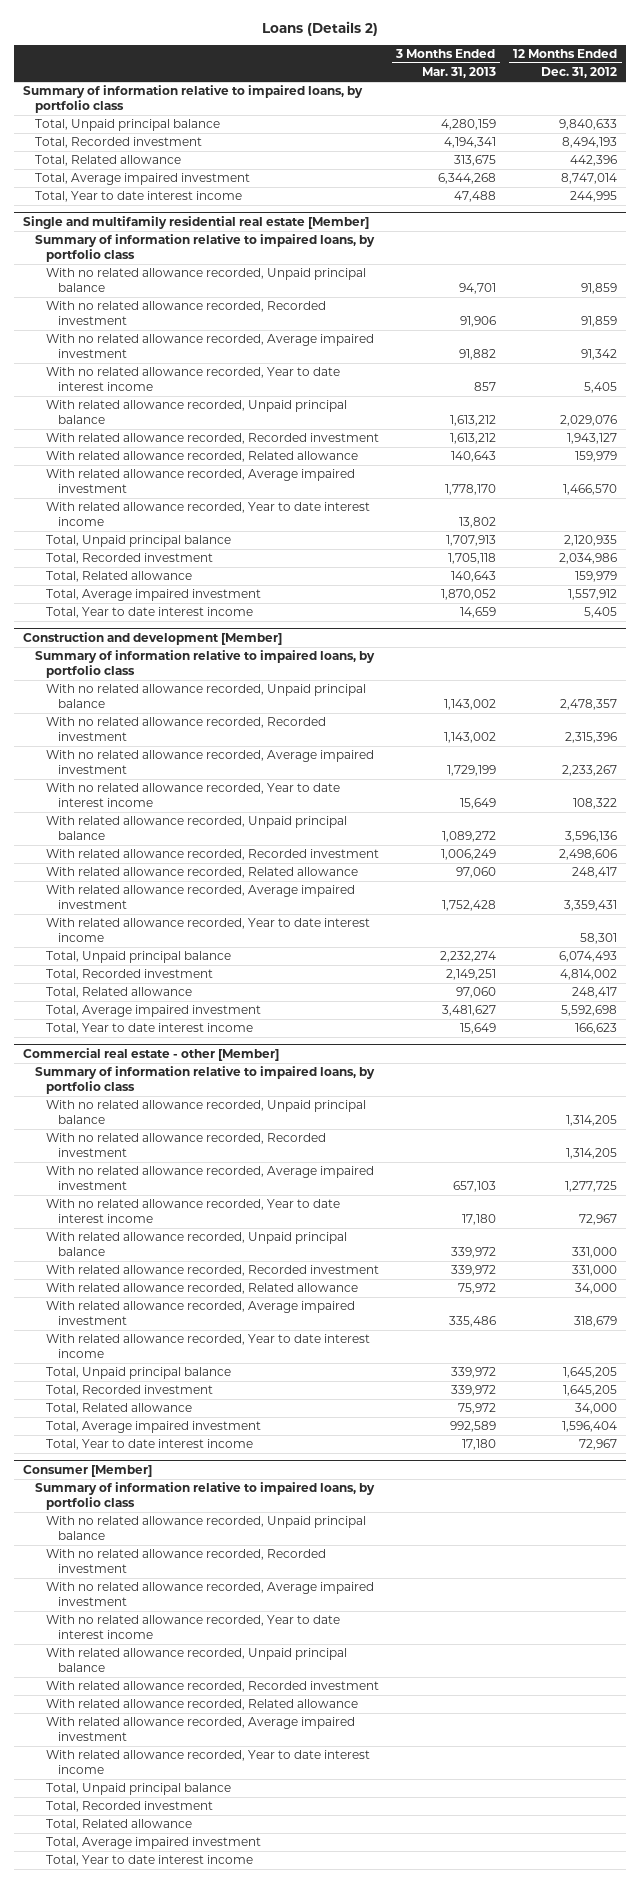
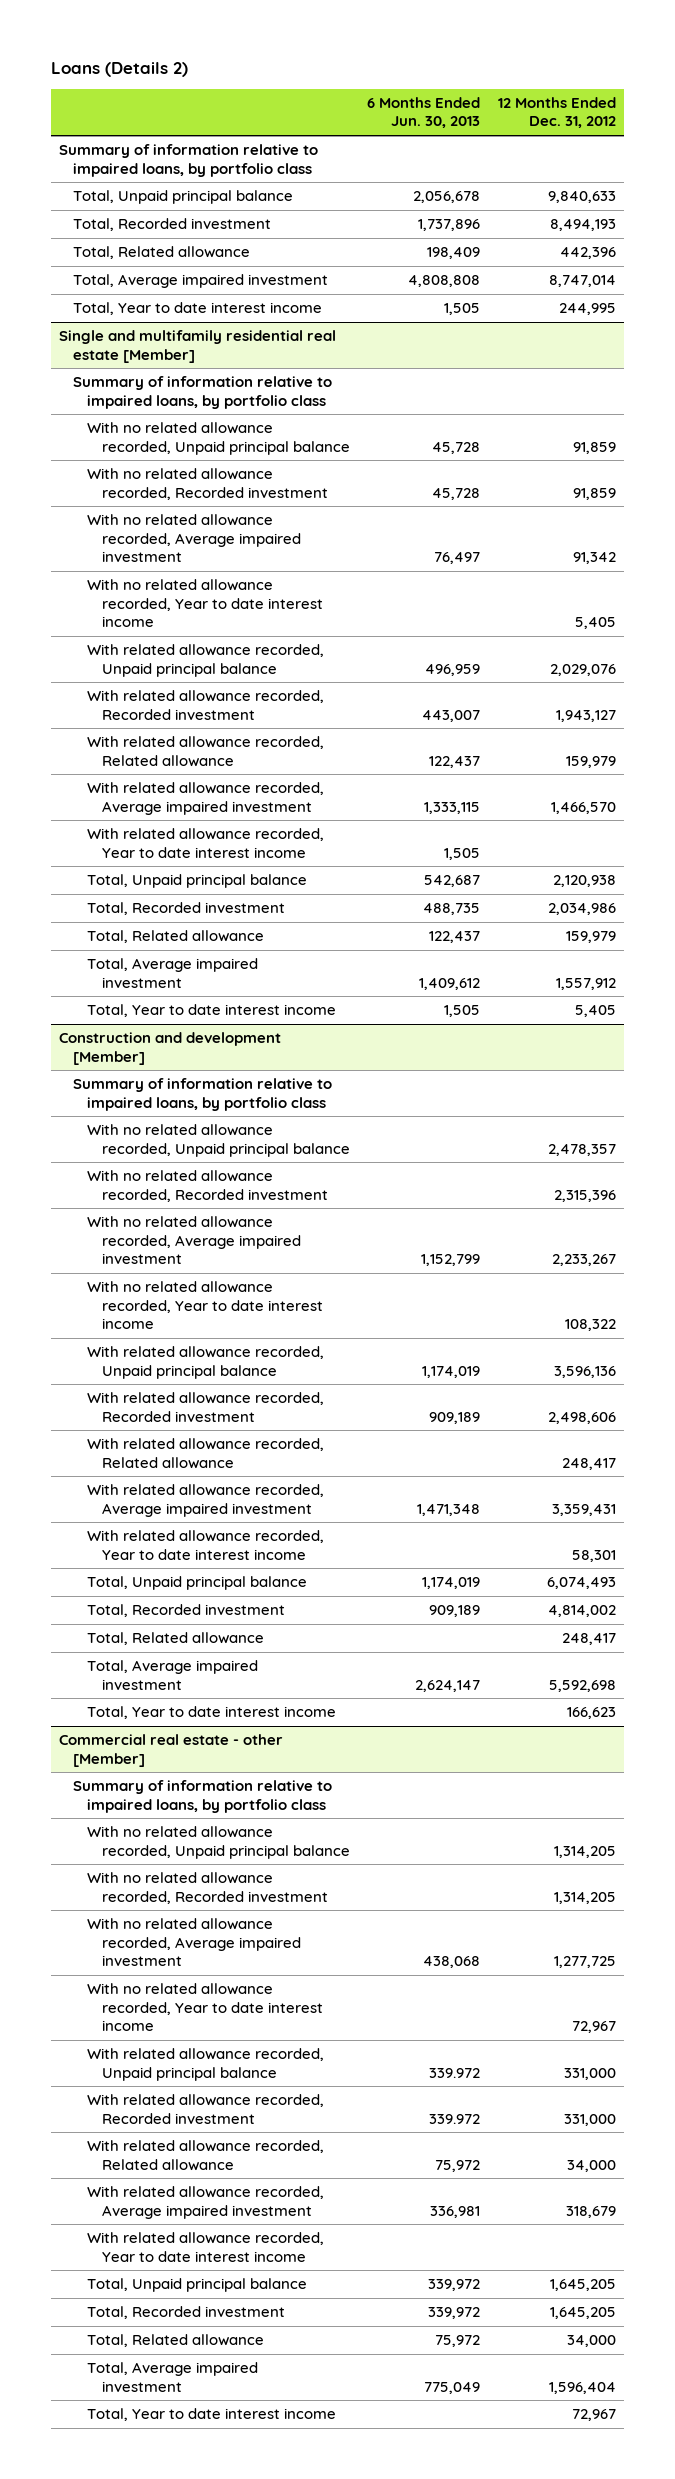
- | 3 Months Ended Mar. 31, 2013 | 12 Months Ended Dec. 31, 2012
+ | 6 Months Ended Jun. 30, 2013 | 12 Months Ended Dec. 31, 2012
@ Single and multifamily residential real estate [Member]
- Total, Unpaid principal balance | 1,707,913 | 2,120,935
+ Total, Unpaid principal balance | 542,687 | 2,120,938
- Consumer [Member]
- Summary of information relative to impaired loans, by portfolio class
- With no related allowance recorded, Unpaid principal balance
- With no related allowance recorded, Recorded investment
- With no related allowance recorded, Average impaired investment
- With no related allowance recorded, Year to date interest income
- With related allowance recorded, Unpaid principal balance
- With related allowance recorded, Recorded investment
- With related allowance recorded, Related allowance
- With related allowance recorded, Average impaired investment
- With related allowance recorded, Year to date interest income
- Total, Unpaid principal balance
- Total, Recorded investment
- Total, Related allowance
- Total, Average impaired investment
- Total, Year to date interest income

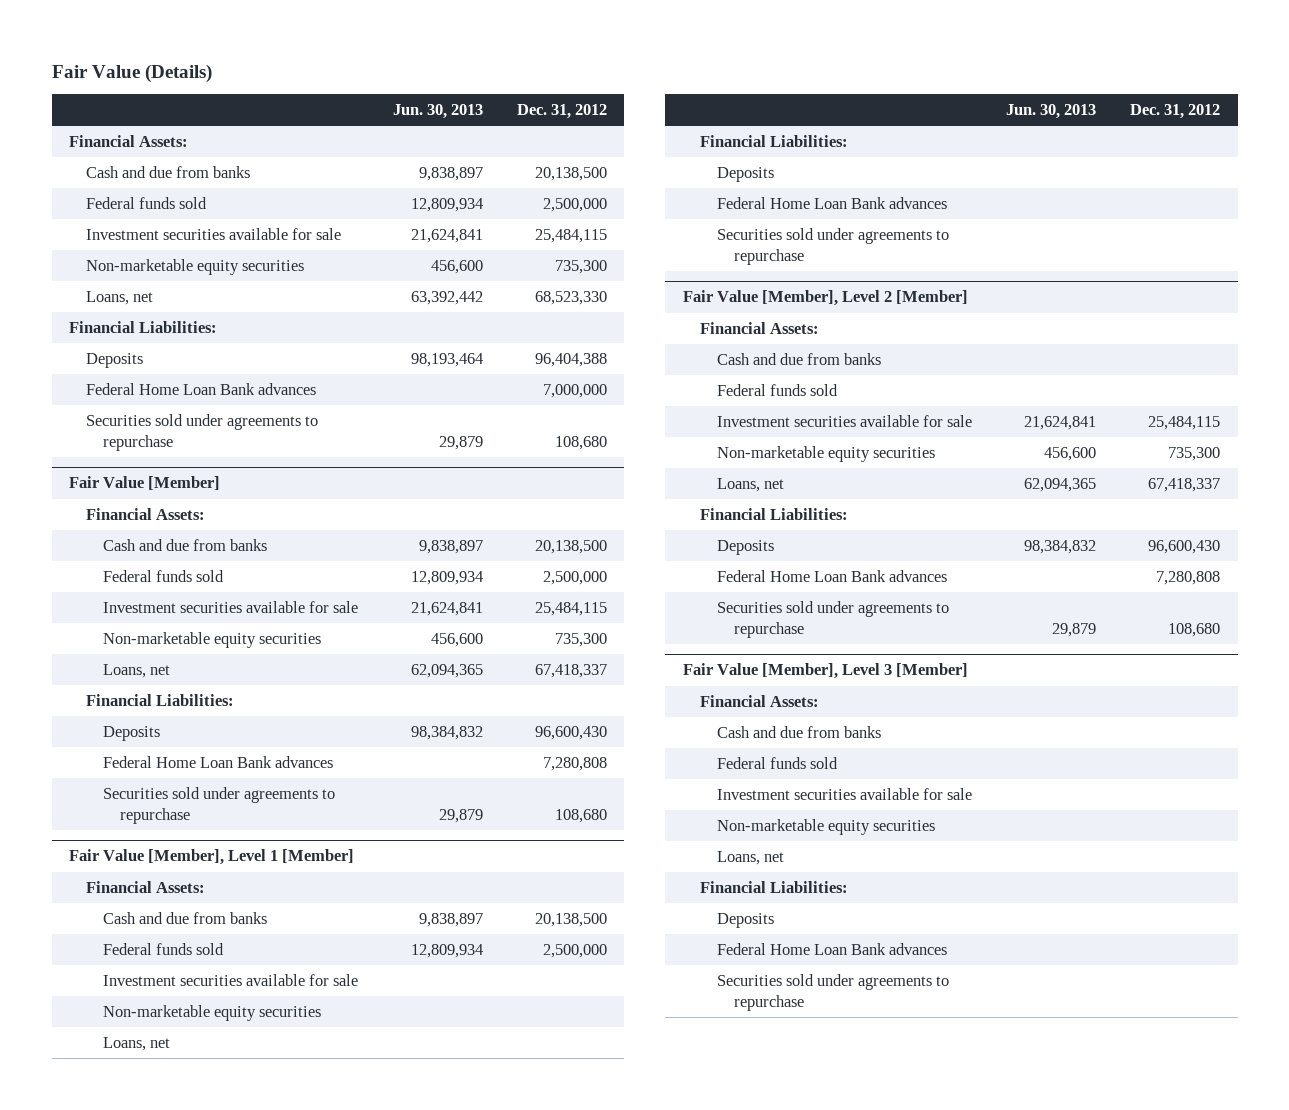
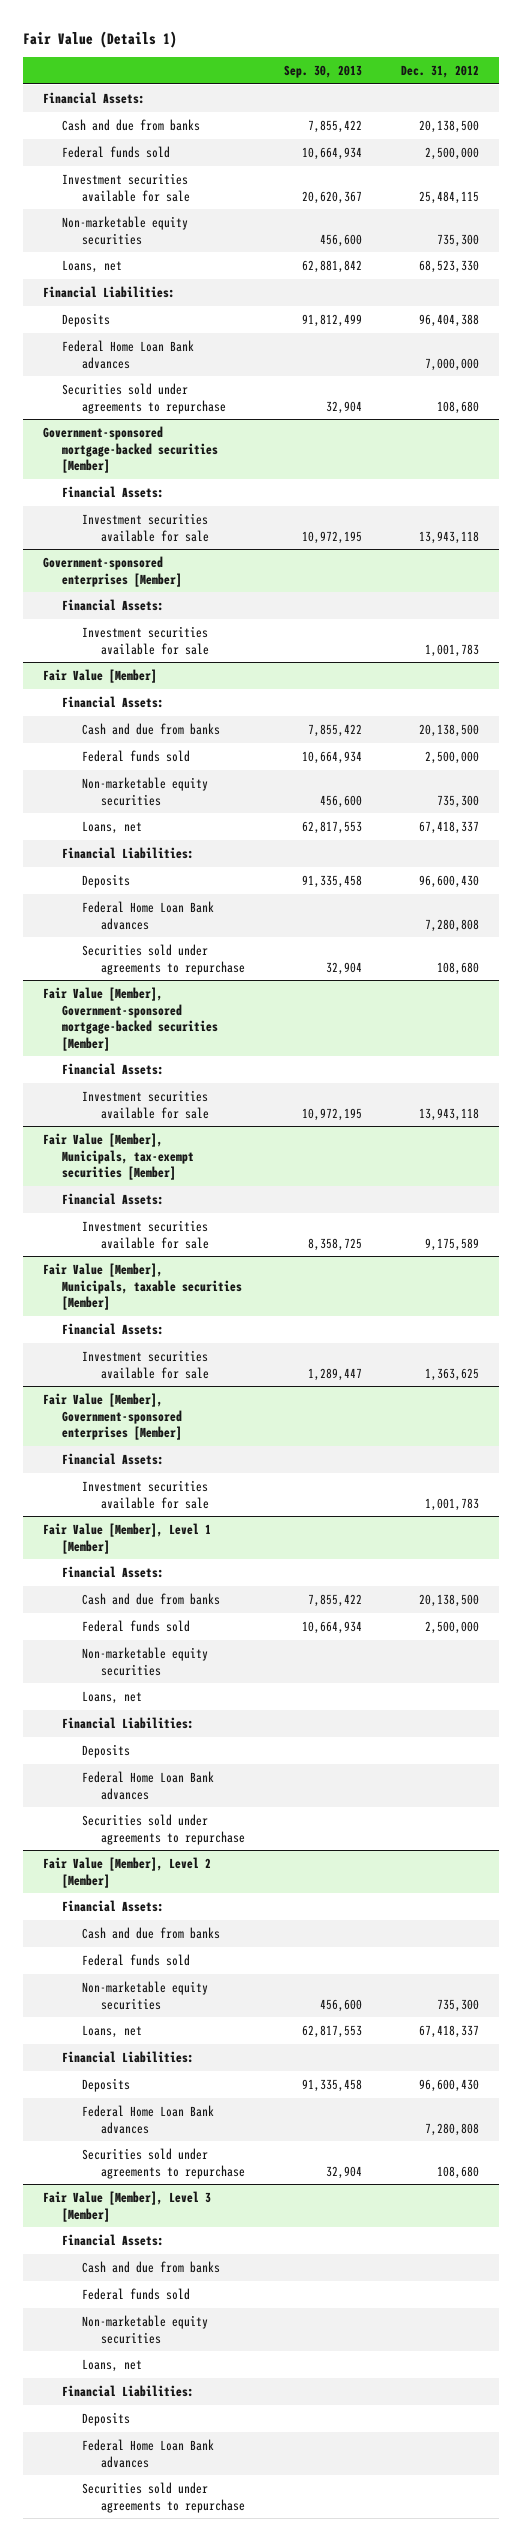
- Fair Value (Details)
+ Fair Value (Details 1)
- | Jun. 30, 2013 | Dec. 31, 2012
+ | Sep. 30, 2013 | Dec. 31, 2012
+ Government-sponsored mortgage-backed securities [Member]
+ Financial Assets:
+ Investment securities available for sale | 10,972,195 | 13,943,118
+ Government-sponsored enterprises [Member]
+ Financial Assets:
+ Investment securities available for sale | | 1,001,783
@ Fair Value [Member]
- Investment securities available for sale | 21,624,841 | 25,484,115
+ Fair Value [Member], Government-sponsored mortgage-backed securities [Member]
+ Financial Assets:
+ Investment securities available for sale | 10,972,195 | 13,943,118
+ Fair Value [Member], Municipals, tax-exempt securities [Member]
+ Financial Assets:
+ Investment securities available for sale | 8,358,725 | 9,175,589
+ Fair Value [Member], Municipals, taxable securities [Member]
+ Financial Assets:
+ Investment securities available for sale | 1,289,447 | 1,363,625
+ Fair Value [Member], Government-sponsored enterprises [Member]
+ Financial Assets:
+ Investment securities available for sale | | 1,001,783
@ Fair Value [Member], Level 1 [Member]
- Investment securities available for sale
@ Fair Value [Member], Level 2 [Member]
- Investment securities available for sale | 21,624,841 | 25,484,115
@ Fair Value [Member], Level 3 [Member]
- Investment securities available for sale

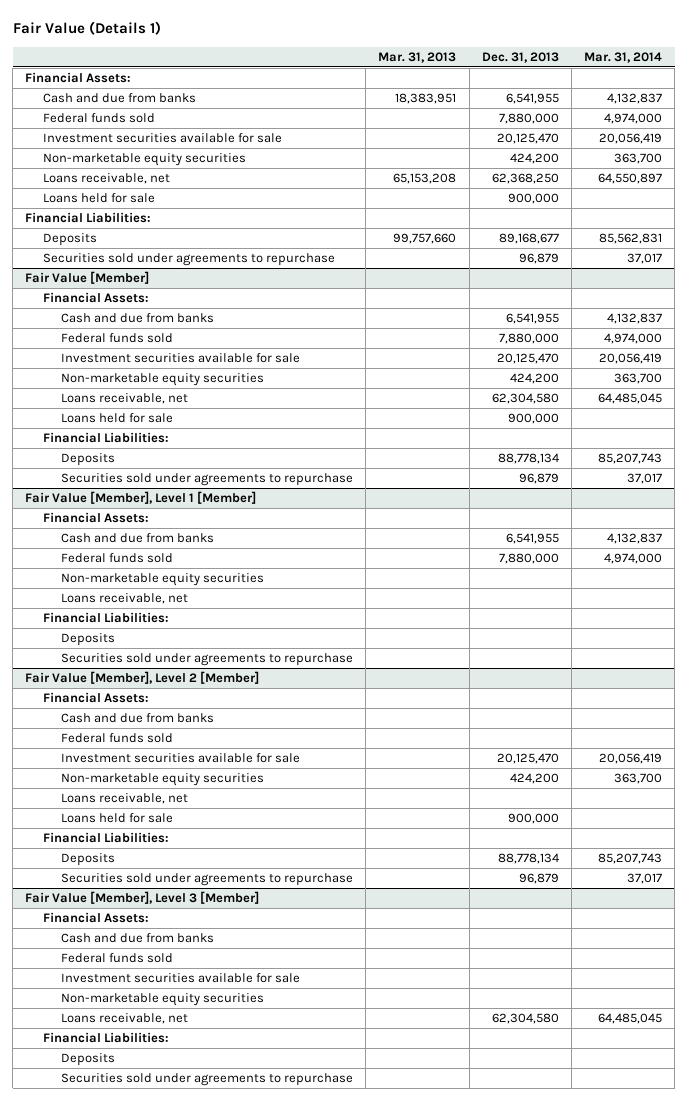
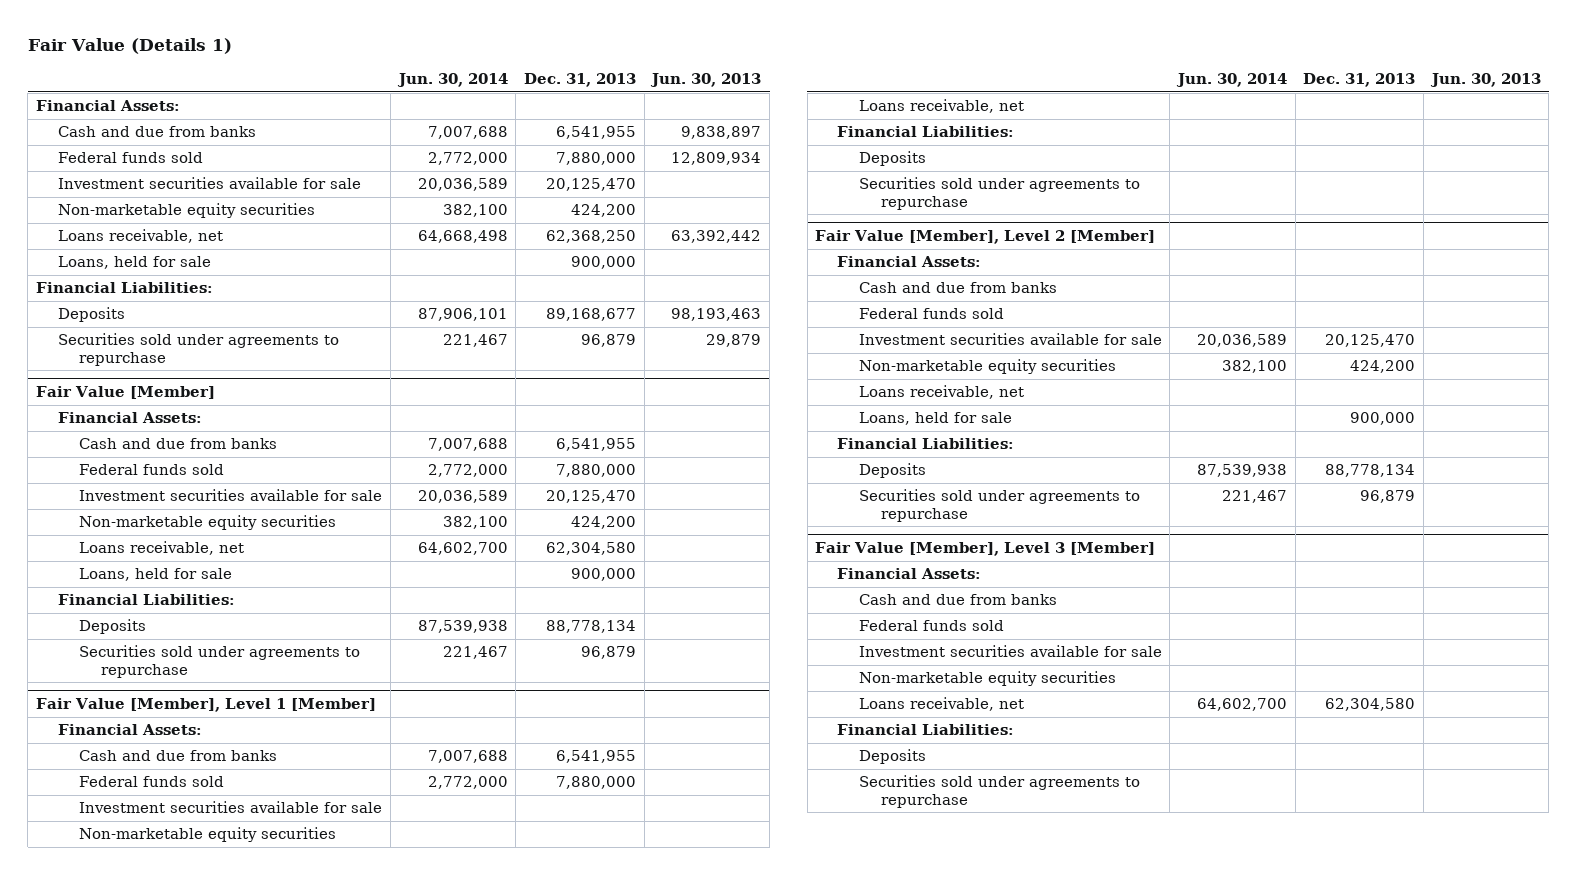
- | Mar. 31, 2013 | Dec. 31, 2013 | Mar. 31, 2014
+ | Jun. 30, 2014 | Dec. 31, 2013 | Jun. 30, 2013
- Loans held for sale | | 900,000 |
+ Loans, held for sale | | 900,000 |
@ Fair Value [Member]
- Loans held for sale | | 900,000 |
+ Loans, held for sale | | 900,000 |
@ Fair Value [Member], Level 1 [Member]
+ Investment securities available for sale
@ Fair Value [Member], Level 2 [Member]
- Loans held for sale | | 900,000 |
+ Loans, held for sale | | 900,000 |

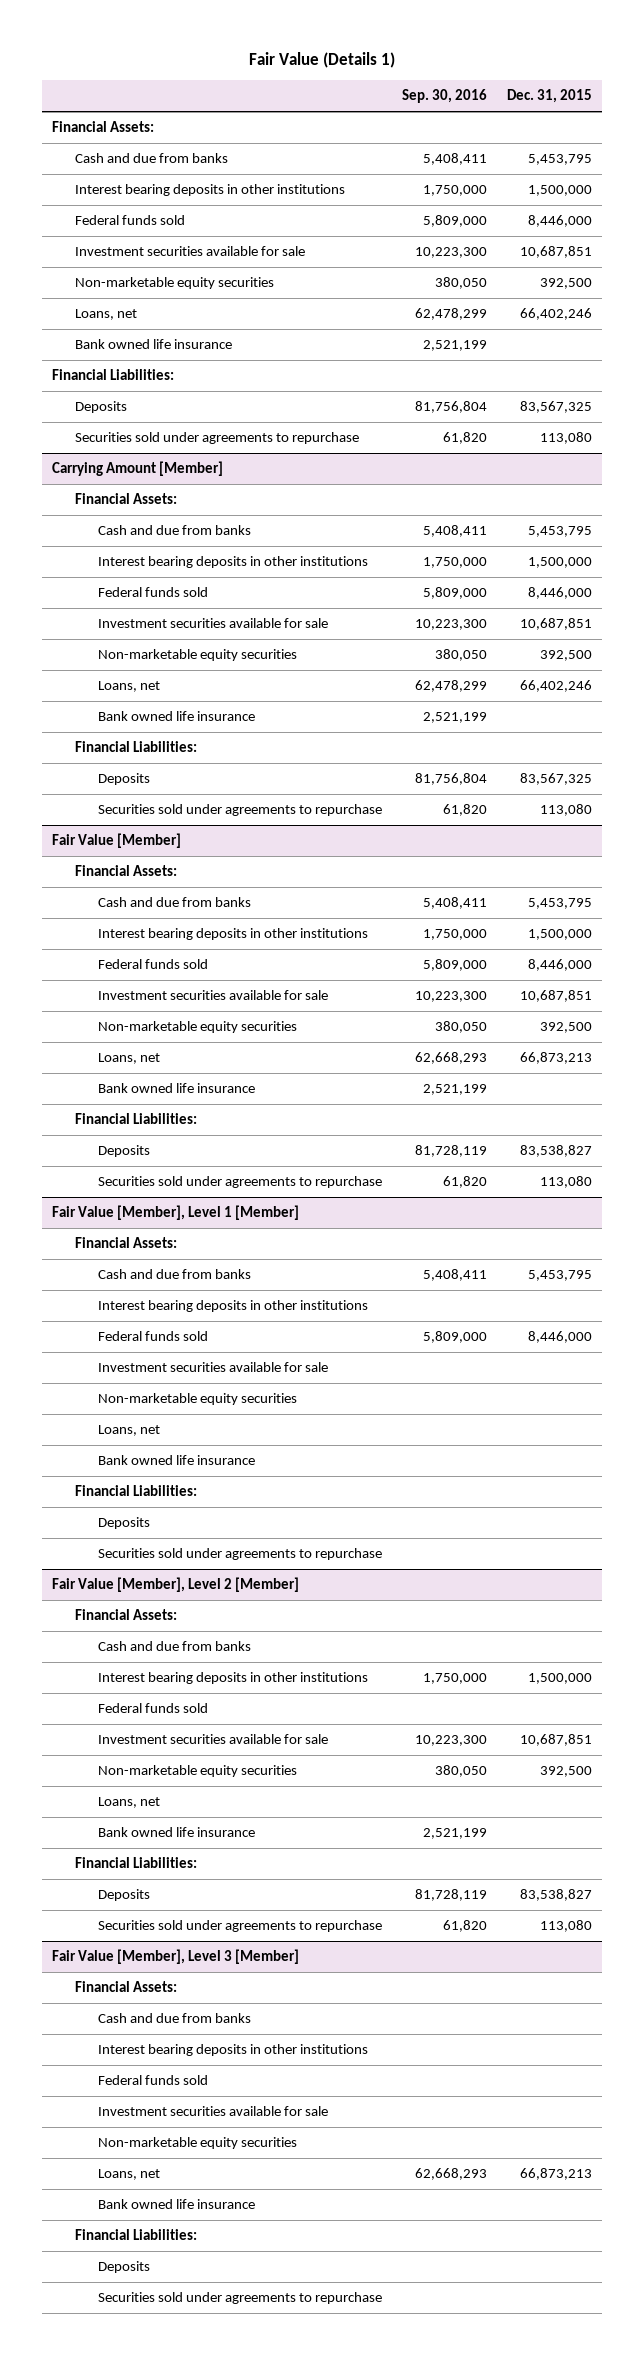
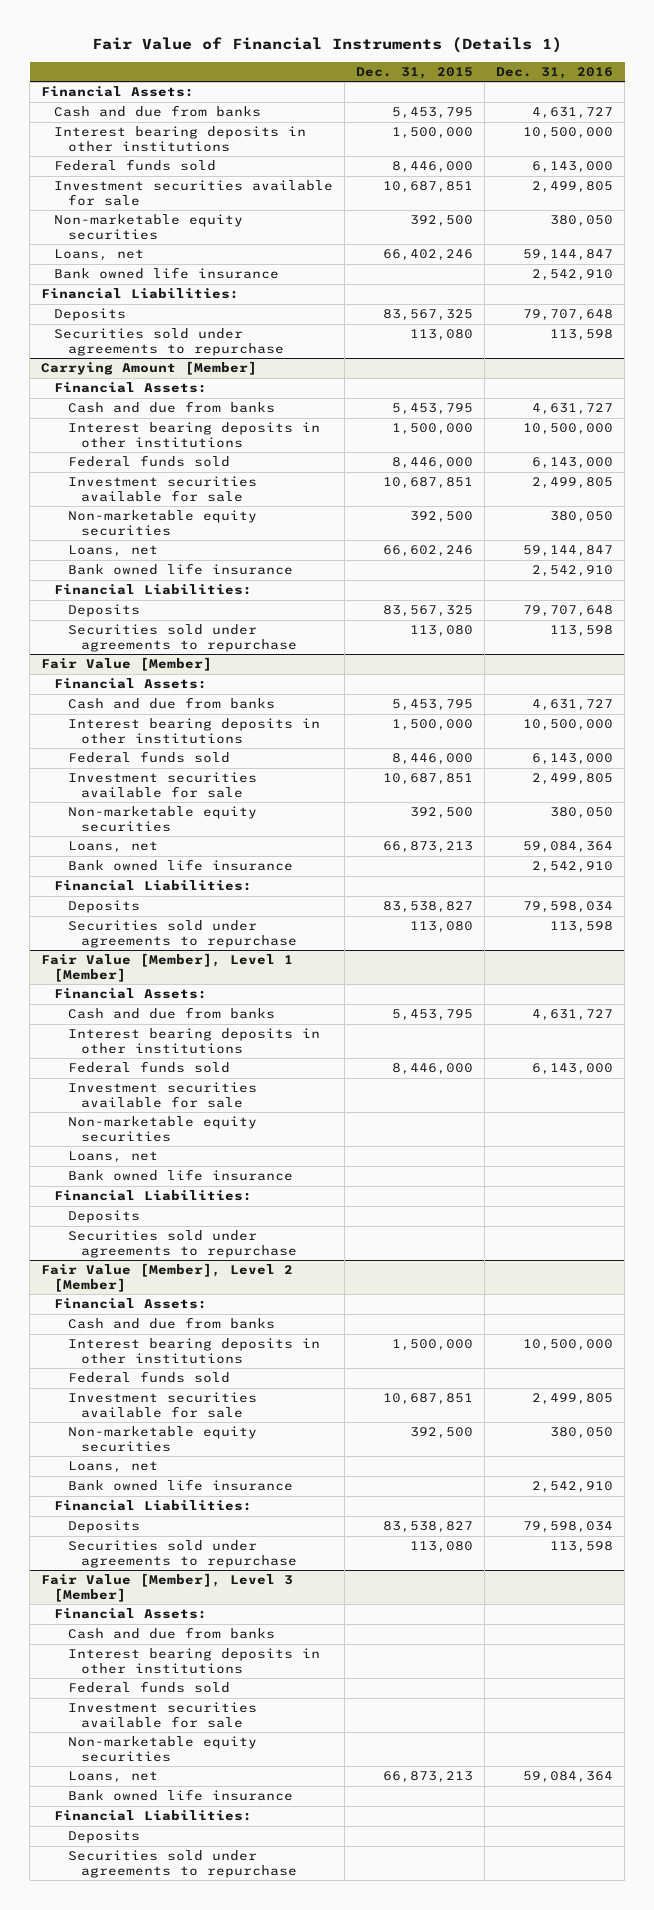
- Fair Value (Details 1)
+ Fair Value of Financial Instruments (Details 1)
- | Sep. 30, 2016 | Dec. 31, 2015
+ | Dec. 31, 2015 | Dec. 31, 2016
@ Carrying Amount [Member]
- Loans, net | 62,478,299 | 66,402,246
+ Loans, net | 66,602,246 | 59,144,847

